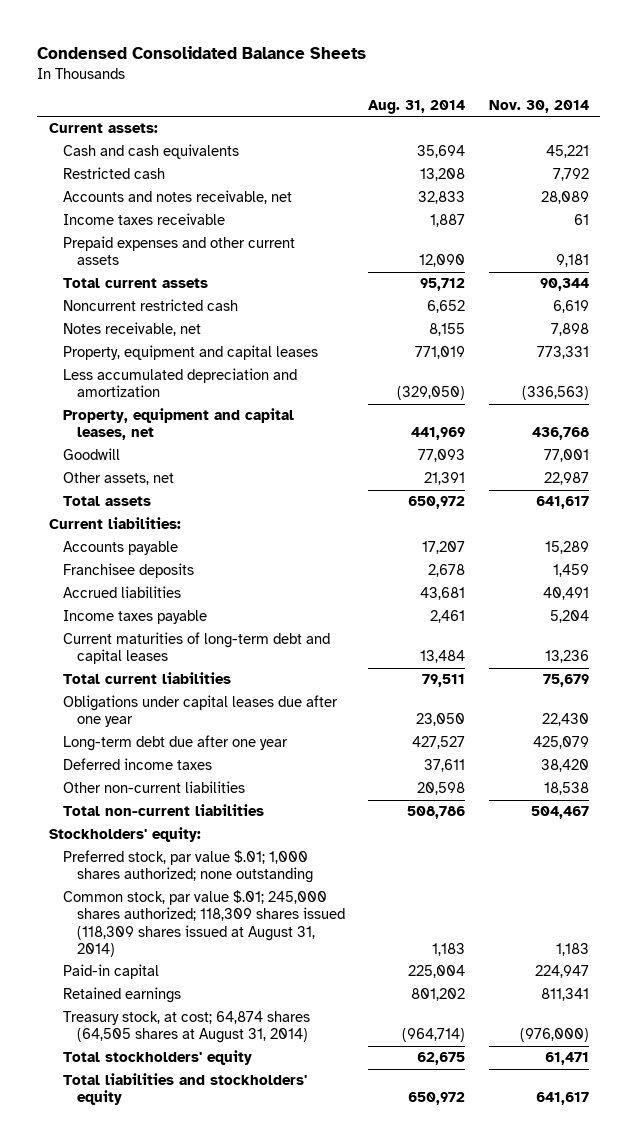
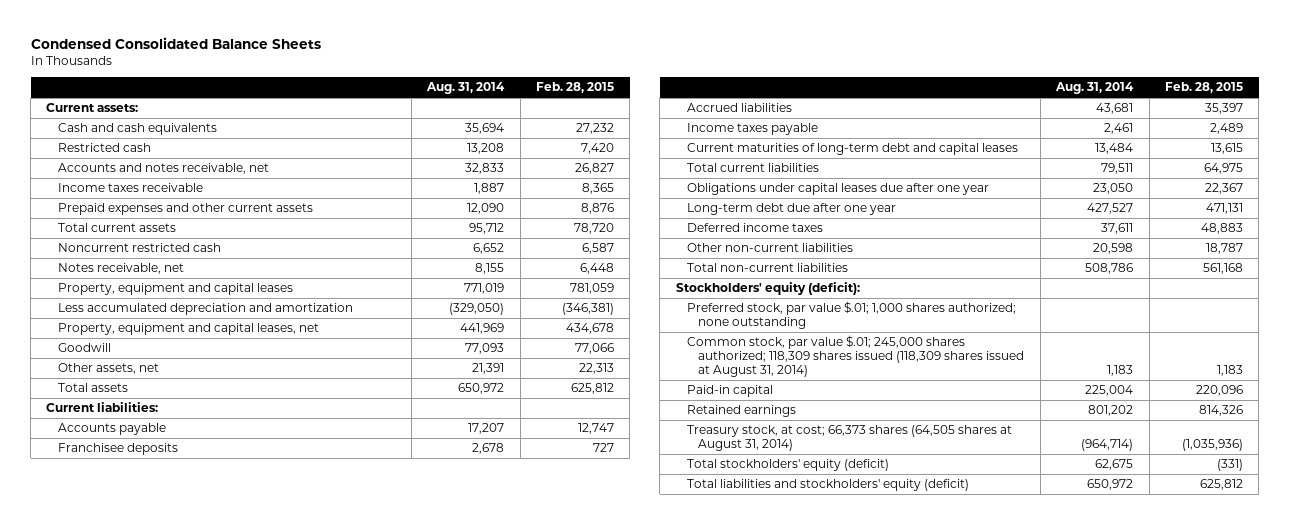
- | Aug. 31, 2014 | Nov. 30, 2014
+ | Aug. 31, 2014 | Feb. 28, 2015
- Stockholders' equity:
+ Stockholders' equity (deficit):
- Treasury stock, at cost; 64,874 shares (64,505 shares at August 31, 2014) | (964,714) | (976,000)
- Total stockholders' equity | 62,675 | 61,471
- Total liabilities and stockholders' equity | 650,972 | 641,617
+ Treasury stock, at cost; 66,373 shares (64,505 shares at August 31, 2014) | (964,714) | (1,035,936)
+ Total stockholders' equity (deficit) | 62,675 | (331)
+ Total liabilities and stockholders' equity (deficit) | 650,972 | 625,812

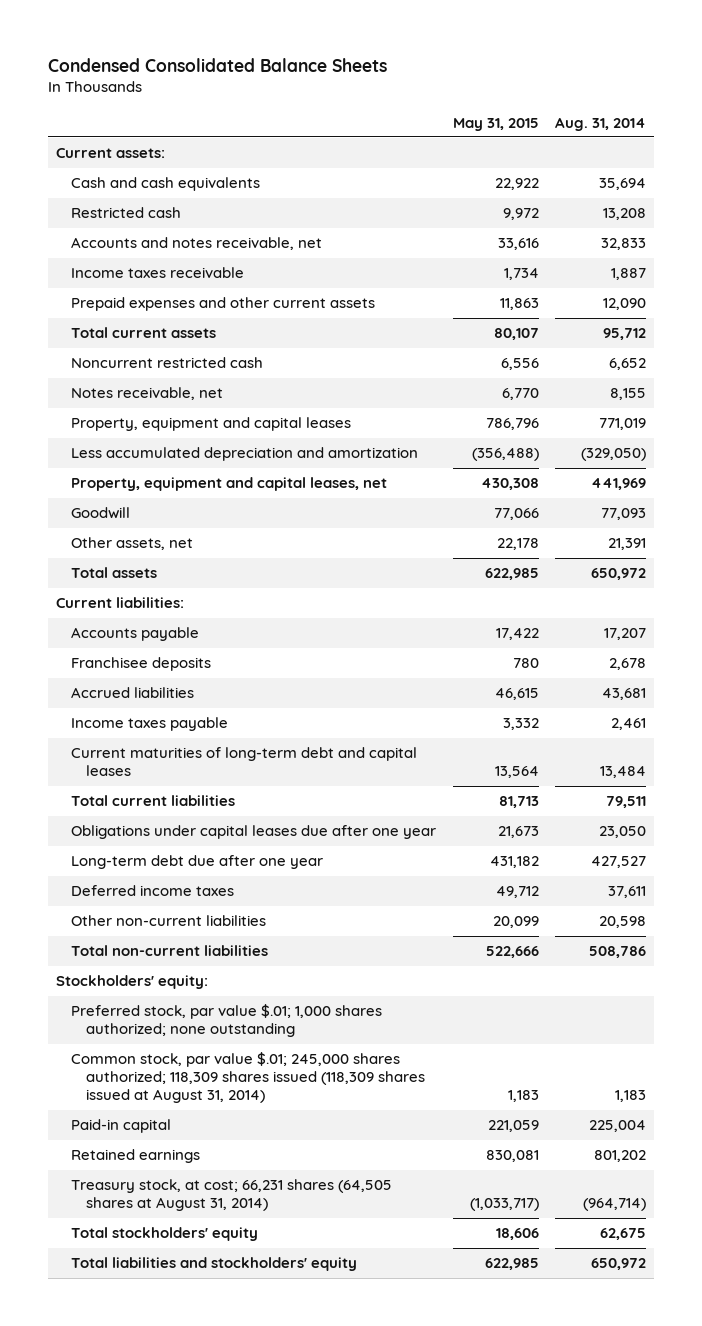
- | Aug. 31, 2014 | Feb. 28, 2015
+ | May 31, 2015 | Aug. 31, 2014
- Stockholders' equity (deficit):
+ Stockholders' equity:
- Treasury stock, at cost; 66,373 shares (64,505 shares at August 31, 2014) | (964,714) | (1,035,936)
- Total stockholders' equity (deficit) | 62,675 | (331)
- Total liabilities and stockholders' equity (deficit) | 650,972 | 625,812
+ Treasury stock, at cost; 66,231 shares (64,505 shares at August 31, 2014) | (1,033,717) | (964,714)
+ Total stockholders' equity | 18,606 | 62,675
+ Total liabilities and stockholders' equity | 622,985 | 650,972

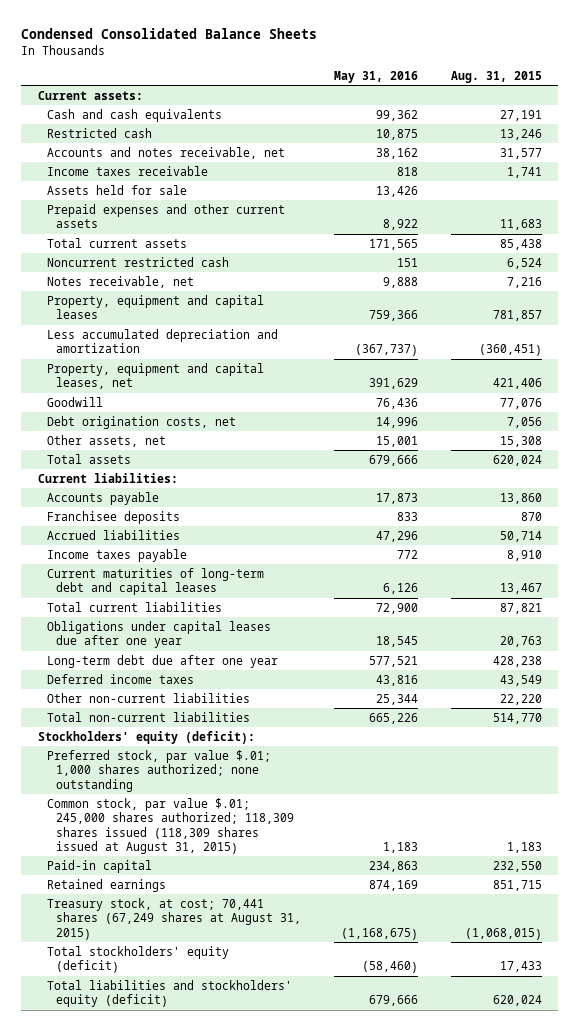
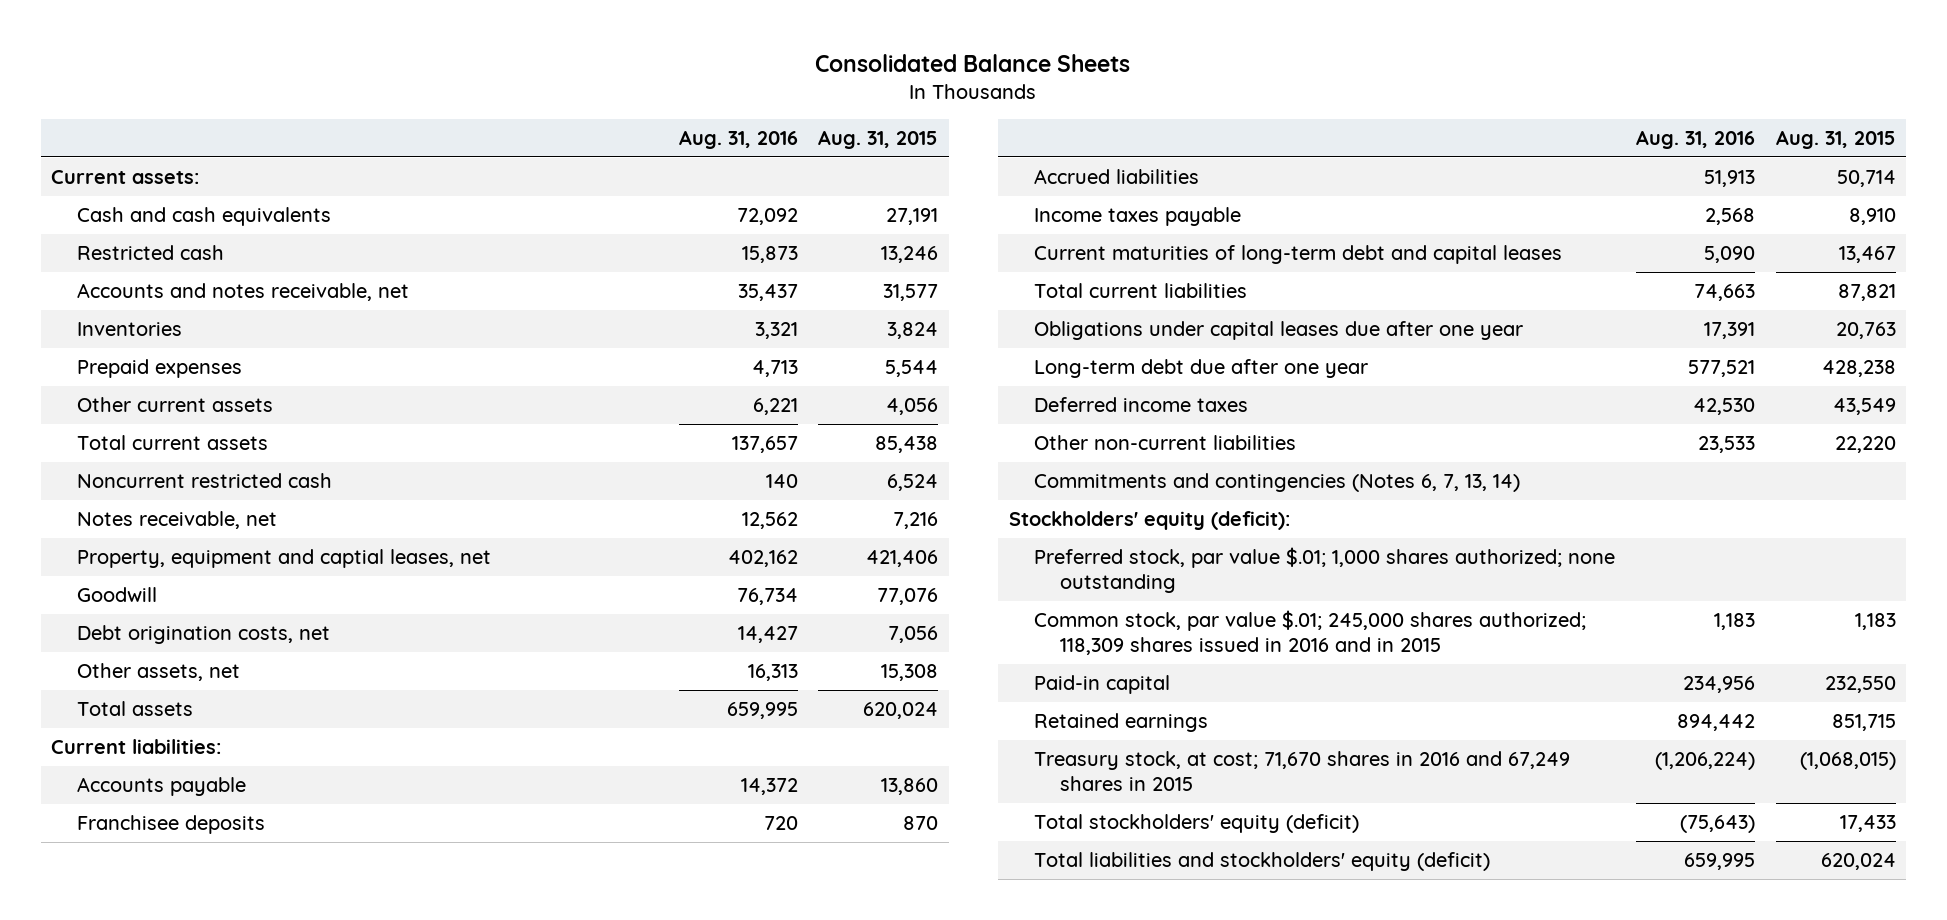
- Condensed Consolidated Balance Sheets
+ Consolidated Balance Sheets
- | May 31, 2016 | Aug. 31, 2015
+ | Aug. 31, 2016 | Aug. 31, 2015
- Income taxes receivable | 818 | 1,741
- Assets held for sale | 13,426 |
- Prepaid expenses and other current assets | 8,922 | 11,683
+ Inventories | 3,321 | 3,824
+ Prepaid expenses | 4,713 | 5,544
+ Other current assets | 6,221 | 4,056
- Property, equipment and capital leases | 759,366 | 781,857
- Less accumulated depreciation and amortization | (367,737) | (360,451)
- Property, equipment and capital leases, net | 391,629 | 421,406
+ Property, equipment and captial leases, net | 402,162 | 421,406
- Total non-current liabilities | 665,226 | 514,770
+ Commitments and contingencies (Notes 6, 7, 13, 14)
- Common stock, par value $.01; 245,000 shares authorized; 118,309 shares issued (118,309 shares issued at August 31, 2015) | 1,183 | 1,183
+ Common stock, par value $.01; 245,000 shares authorized; 118,309 shares issued in 2016 and in 2015 | 1,183 | 1,183
- Treasury stock, at cost; 70,441 shares (67,249 shares at August 31, 2015) | (1,168,675) | (1,068,015)
+ Treasury stock, at cost; 71,670 shares in 2016 and 67,249 shares in 2015 | (1,206,224) | (1,068,015)

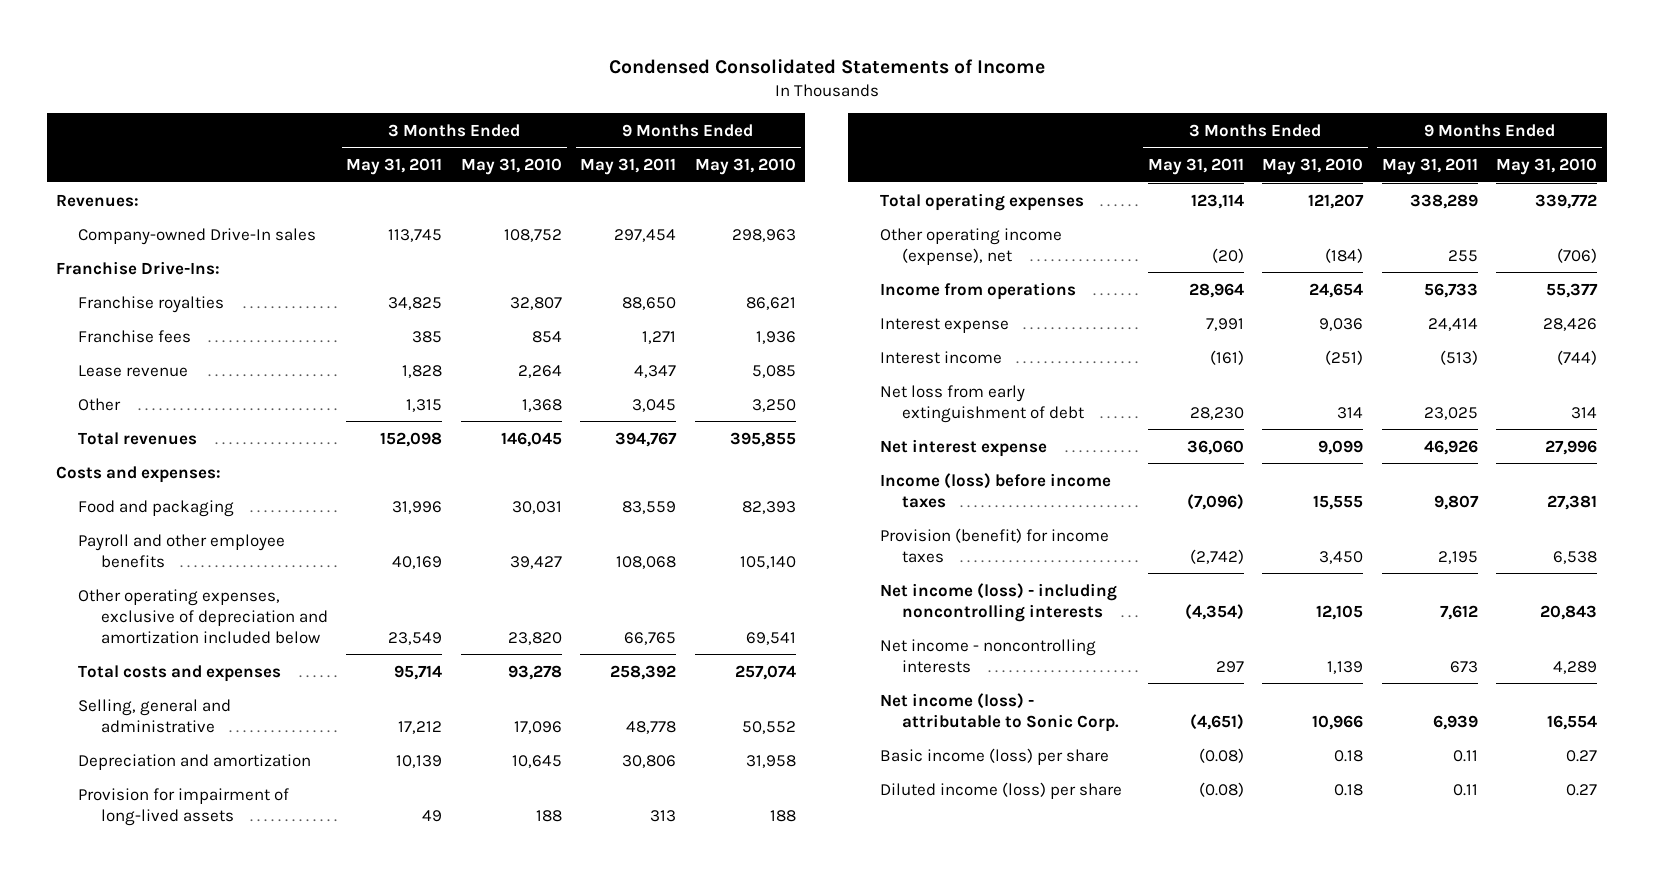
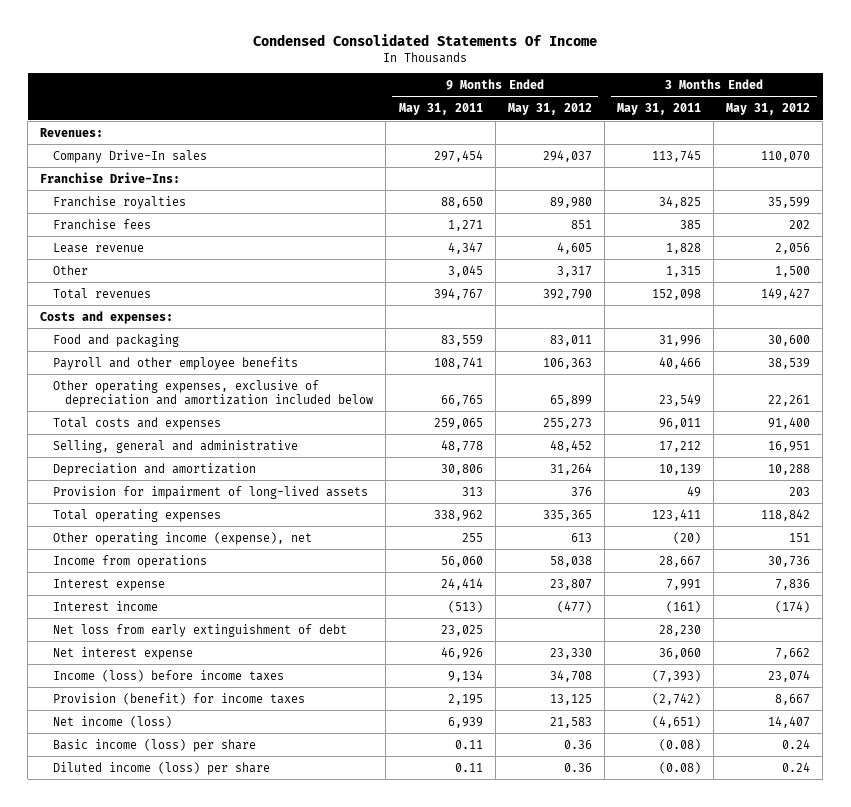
- Condensed Consolidated Statements of Income
+ Condensed Consolidated Statements Of Income
- | 3 Months Ended May 31, 2011 | 3 Months Ended May 31, 2010 | 9 Months Ended May 31, 2011 | 9 Months Ended May 31, 2010
+ | 9 Months Ended May 31, 2011 | 9 Months Ended May 31, 2012 | 3 Months Ended May 31, 2011 | 3 Months Ended May 31, 2012
- Company-owned Drive-In sales | 113,745 | 108,752 | 297,454 | 298,963
+ Company Drive-In sales | 297,454 | 294,037 | 113,745 | 110,070
- Payroll and other employee benefits | 40,169 | 39,427 | 108,068 | 105,140
+ Payroll and other employee benefits | 108,741 | 106,363 | 40,466 | 38,539
- Total costs and expenses | 95,714 | 93,278 | 258,392 | 257,074
+ Total costs and expenses | 259,065 | 255,273 | 96,011 | 91,400
- Total operating expenses | 123,114 | 121,207 | 338,289 | 339,772
+ Total operating expenses | 338,962 | 335,365 | 123,411 | 118,842
- Income from operations | 28,964 | 24,654 | 56,733 | 55,377
+ Income from operations | 56,060 | 58,038 | 28,667 | 30,736
- Income (loss) before income taxes | (7,096) | 15,555 | 9,807 | 27,381
+ Income (loss) before income taxes | 9,134 | 34,708 | (7,393) | 23,074
- Net income (loss) - including noncontrolling interests | (4,354) | 12,105 | 7,612 | 20,843
- Net income - noncontrolling interests | 297 | 1,139 | 673 | 4,289
- Net income (loss) - attributable to Sonic Corp. | (4,651) | 10,966 | 6,939 | 16,554
+ Net income (loss) | 6,939 | 21,583 | (4,651) | 14,407

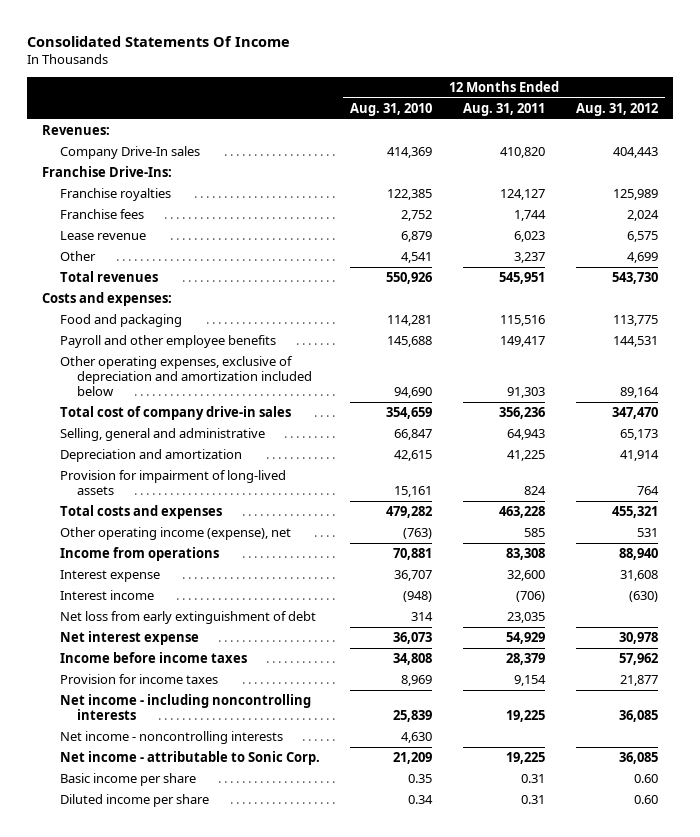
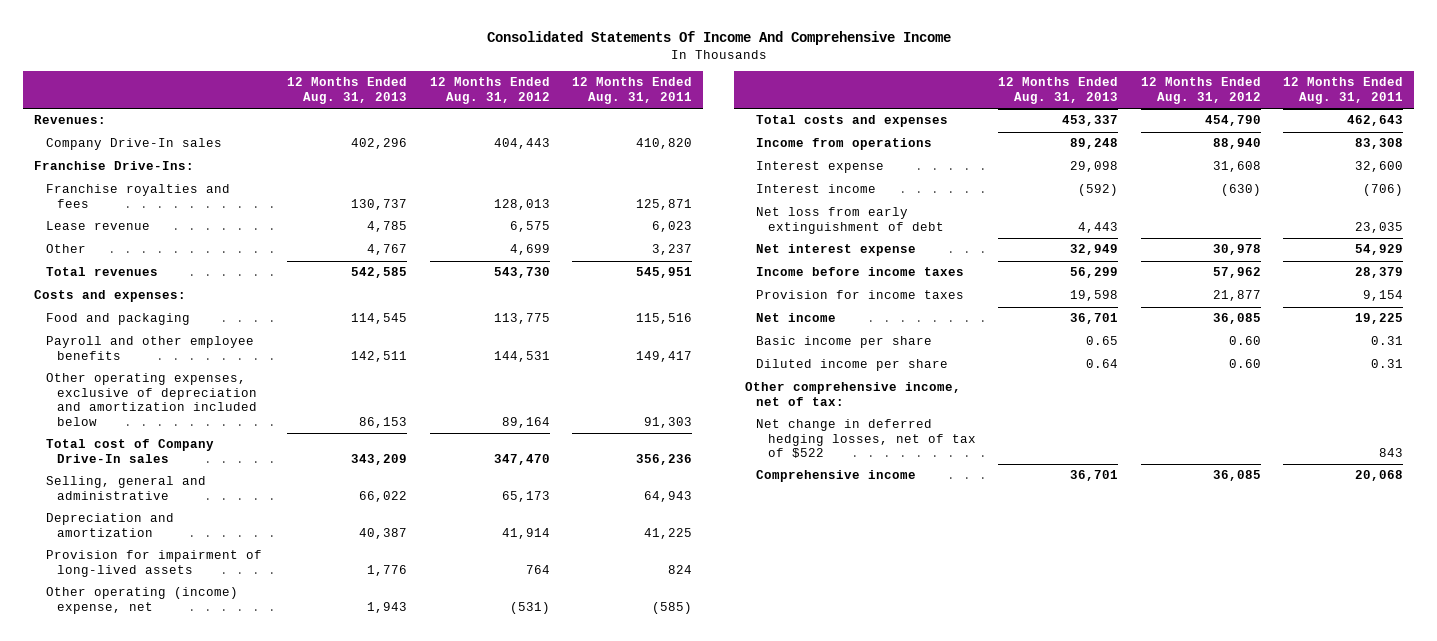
- Consolidated Statements Of Income
+ Consolidated Statements Of Income And Comprehensive Income
- | 12 Months Ended Aug. 31, 2010 | 12 Months Ended Aug. 31, 2011 | 12 Months Ended Aug. 31, 2012
+ | 12 Months Ended Aug. 31, 2013 | 12 Months Ended Aug. 31, 2012 | 12 Months Ended Aug. 31, 2011
- Franchise royalties | 122,385 | 124,127 | 125,989
- Franchise fees | 2,752 | 1,744 | 2,024
+ Franchise royalties and fees | 130,737 | 128,013 | 125,871
- Total cost of company drive-in sales | 354,659 | 356,236 | 347,470
+ Total cost of Company Drive-In sales | 343,209 | 347,470 | 356,236
- Total costs and expenses | 479,282 | 463,228 | 455,321
- Other operating income (expense), net | (763) | 585 | 531
+ Other operating (income) expense, net | 1,943 | (531) | (585)
+ Total costs and expenses | 453,337 | 454,790 | 462,643
- Net income - including noncontrolling interests | 25,839 | 19,225 | 36,085
- Net income - noncontrolling interests | 4,630 | |
- Net income - attributable to Sonic Corp. | 21,209 | 19,225 | 36,085
+ Net income | 36,701 | 36,085 | 19,225
+ Other comprehensive income, net of tax:
+ Net change in deferred hedging losses, net of tax of $522 | | | 843
+ Comprehensive income | 36,701 | 36,085 | 20,068

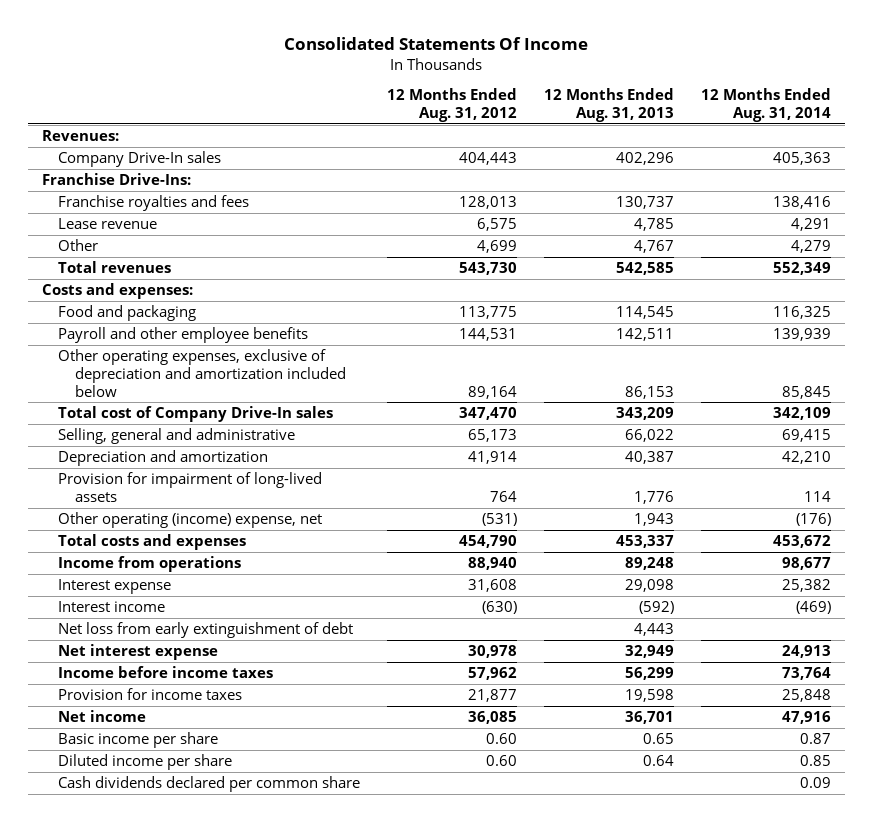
- Consolidated Statements Of Income And Comprehensive Income
+ Consolidated Statements Of Income
- | 12 Months Ended Aug. 31, 2013 | 12 Months Ended Aug. 31, 2012 | 12 Months Ended Aug. 31, 2011
+ | 12 Months Ended Aug. 31, 2012 | 12 Months Ended Aug. 31, 2013 | 12 Months Ended Aug. 31, 2014
- Other comprehensive income, net of tax:
- Net change in deferred hedging losses, net of tax of $522 | | | 843
- Comprehensive income | 36,701 | 36,085 | 20,068
+ Cash dividends declared per common share | | | 0.09

